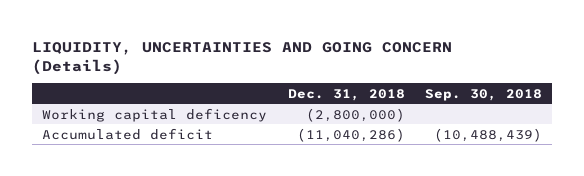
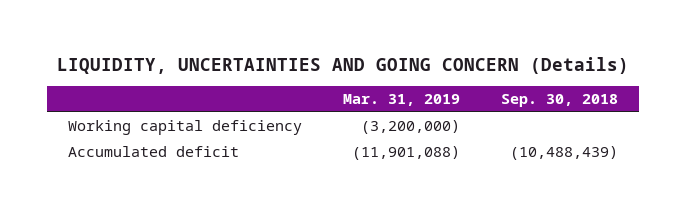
- | Dec. 31, 2018 | Sep. 30, 2018
+ | Mar. 31, 2019 | Sep. 30, 2018
- Working capital deficency | (2,800,000) |
+ Working capital deficiency | (3,200,000) |

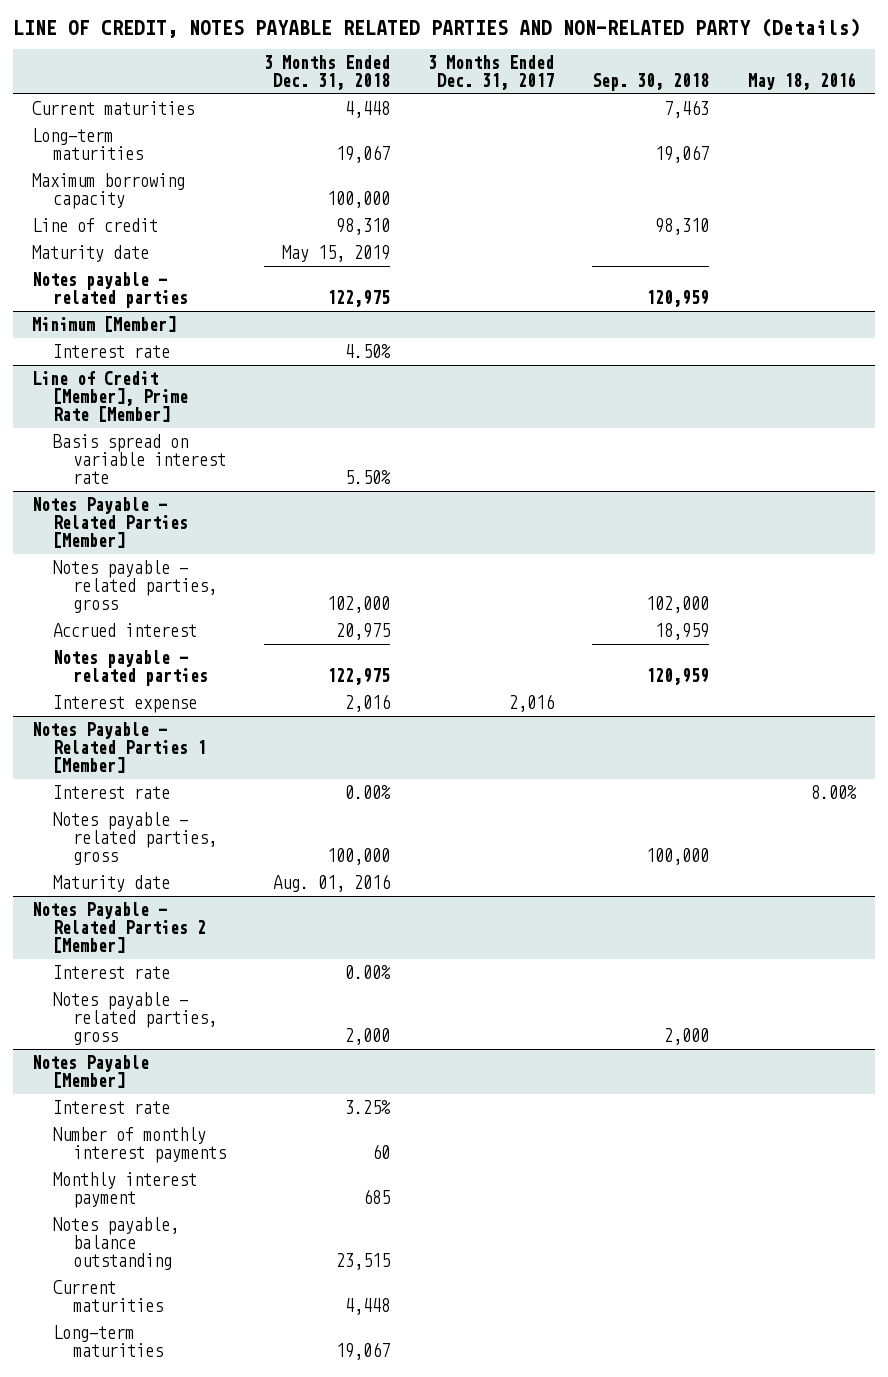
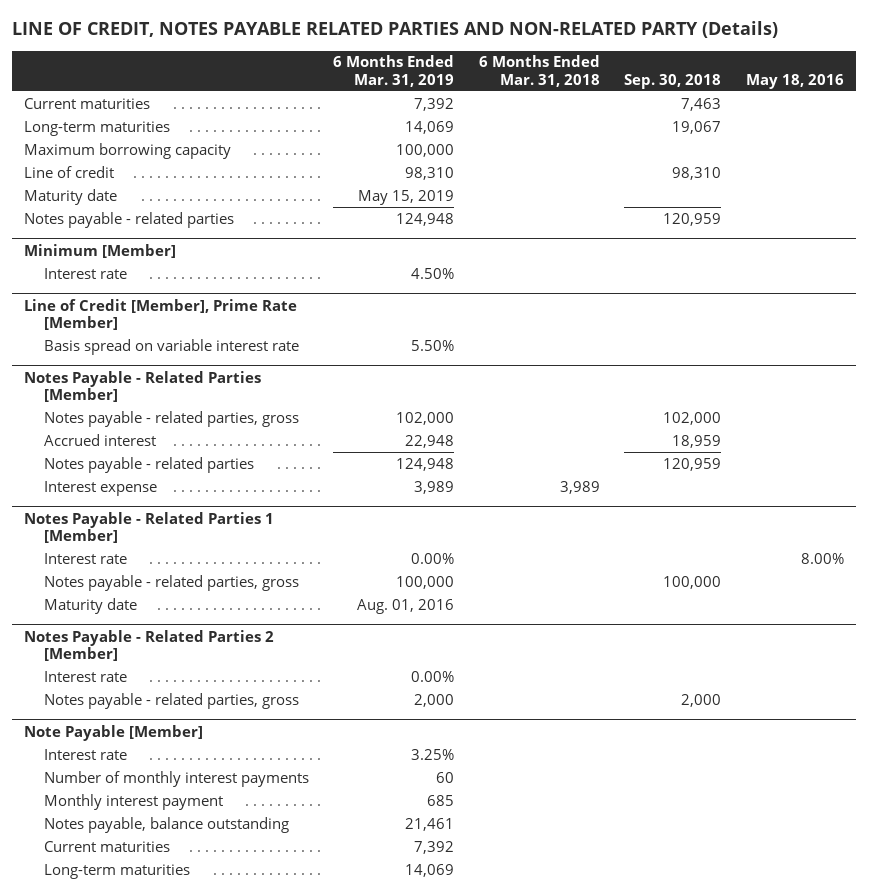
- | 3 Months Ended Dec. 31, 2018 | 3 Months Ended Dec. 31, 2017 | Sep. 30, 2018 | May 18, 2016
+ | 6 Months Ended Mar. 31, 2019 | 6 Months Ended Mar. 31, 2018 | Sep. 30, 2018 | May 18, 2016
- Notes Payable [Member]
+ Note Payable [Member]

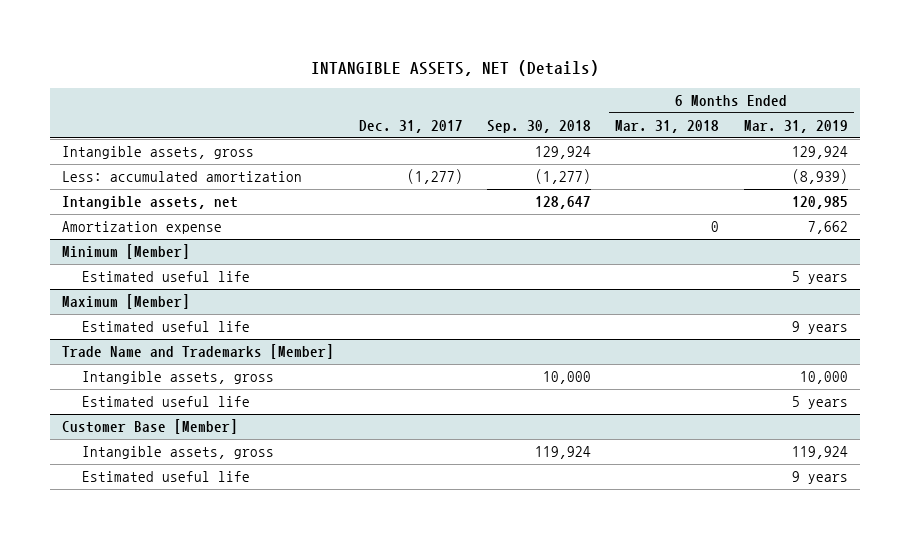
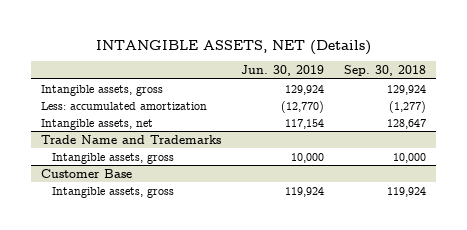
- | Dec. 31, 2017 | Sep. 30, 2018 | 6 Months Ended Mar. 31, 2018 | 6 Months Ended Mar. 31, 2019
+ | Jun. 30, 2019 | Sep. 30, 2018
- Amortization expense | | | 0 | 7,662
- Minimum [Member]
- Estimated useful life | | | | 5 years
- Maximum [Member]
- Estimated useful life | | | | 9 years
- Trade Name and Trademarks [Member]
+ Trade Name and Trademarks
- Estimated useful life | | | | 5 years
- Customer Base [Member]
+ Customer Base
- Estimated useful life | | | | 9 years

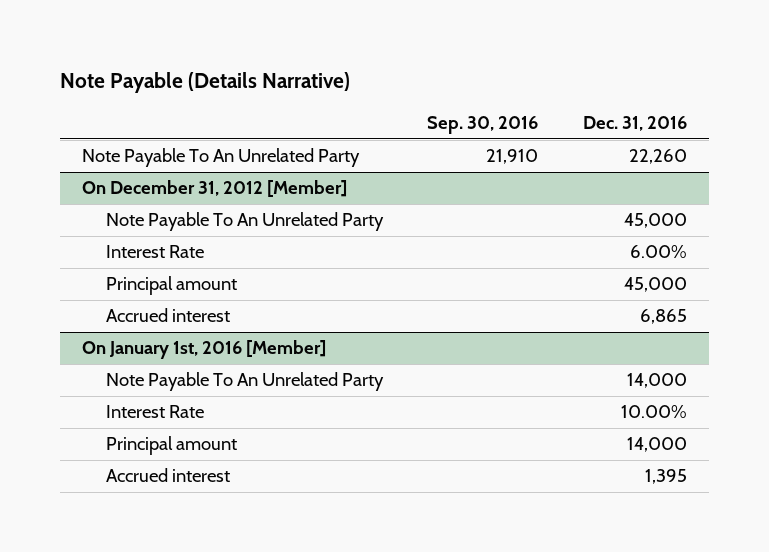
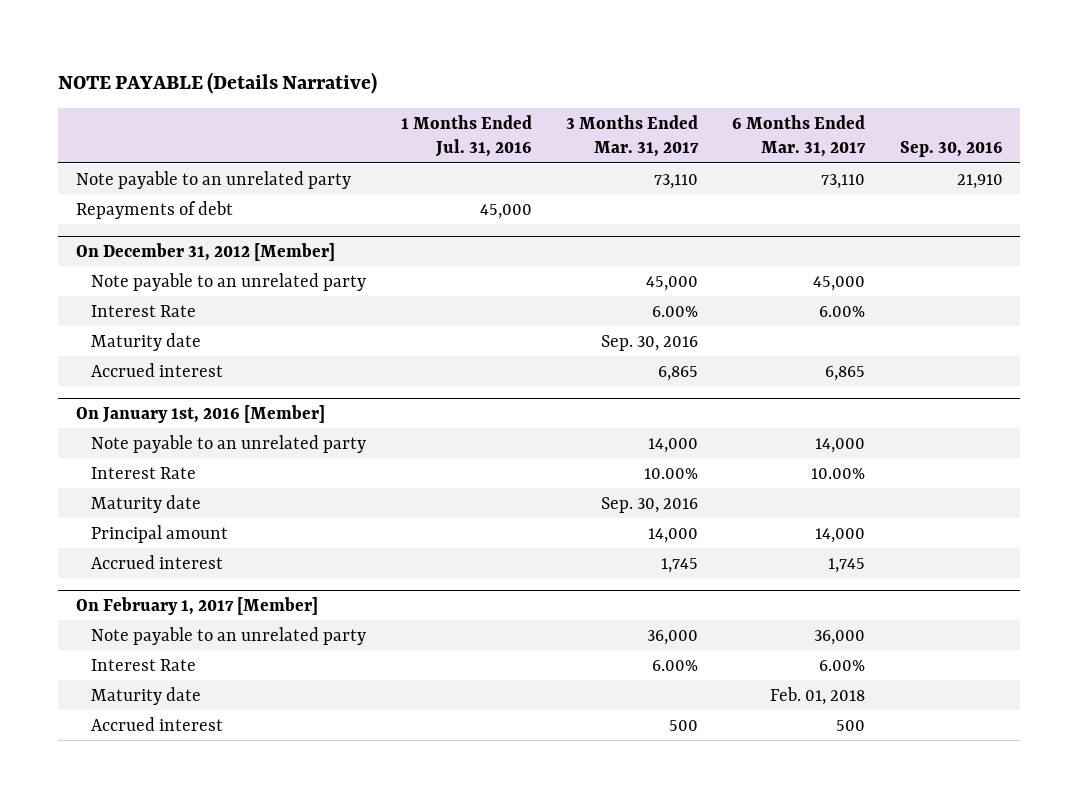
- Note Payable (Details Narrative)
+ NOTE PAYABLE (Details Narrative)
- | Sep. 30, 2016 | Dec. 31, 2016
+ | 1 Months Ended Jul. 31, 2016 | 3 Months Ended Mar. 31, 2017 | 6 Months Ended Mar. 31, 2017 | Sep. 30, 2016
- Note Payable To An Unrelated Party | 21,910 | 22,260
+ Note payable to an unrelated party | | 73,110 | 73,110 | 21,910
+ Repayments of debt | 45,000 | | |
@ On December 31, 2012 [Member]
- Note Payable To An Unrelated Party | | 45,000
+ Note payable to an unrelated party | | 45,000 | 45,000 |
- Principal amount | | 45,000
+ Maturity date | | Sep. 30, 2016 | |
@ On January 1st, 2016 [Member]
- Note Payable To An Unrelated Party | | 14,000
+ Note payable to an unrelated party | | 14,000 | 14,000 |
+ Maturity date | | Sep. 30, 2016 | |
+ On February 1, 2017 [Member]
+ Note payable to an unrelated party | | 36,000 | 36,000 |
+ Interest Rate | | 6.00% | 6.00% |
+ Maturity date | | | Feb. 01, 2018 |
+ Accrued interest | | 500 | 500 |

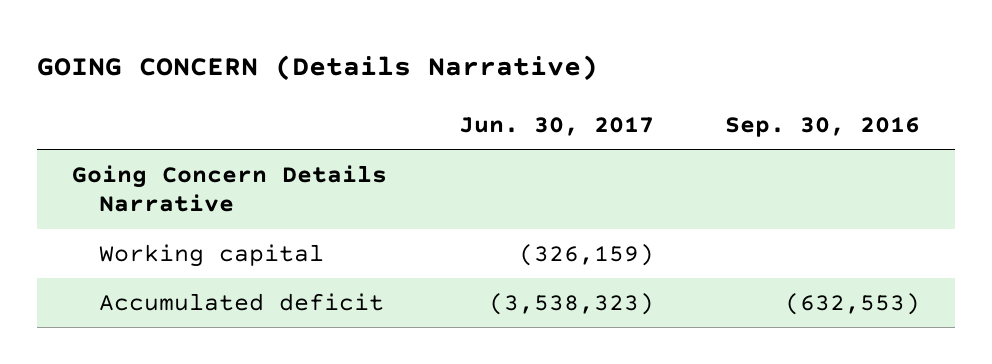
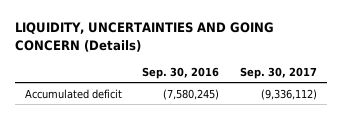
- GOING CONCERN (Details Narrative)
+ LIQUIDITY, UNCERTAINTIES AND GOING CONCERN (Details)
- | Jun. 30, 2017 | Sep. 30, 2016
+ | Sep. 30, 2016 | Sep. 30, 2017
- Going Concern Details Narrative
- Working capital | (326,159) |
- Accumulated deficit | (3,538,323) | (632,553)
+ Accumulated deficit | (7,580,245) | (9,336,112)

